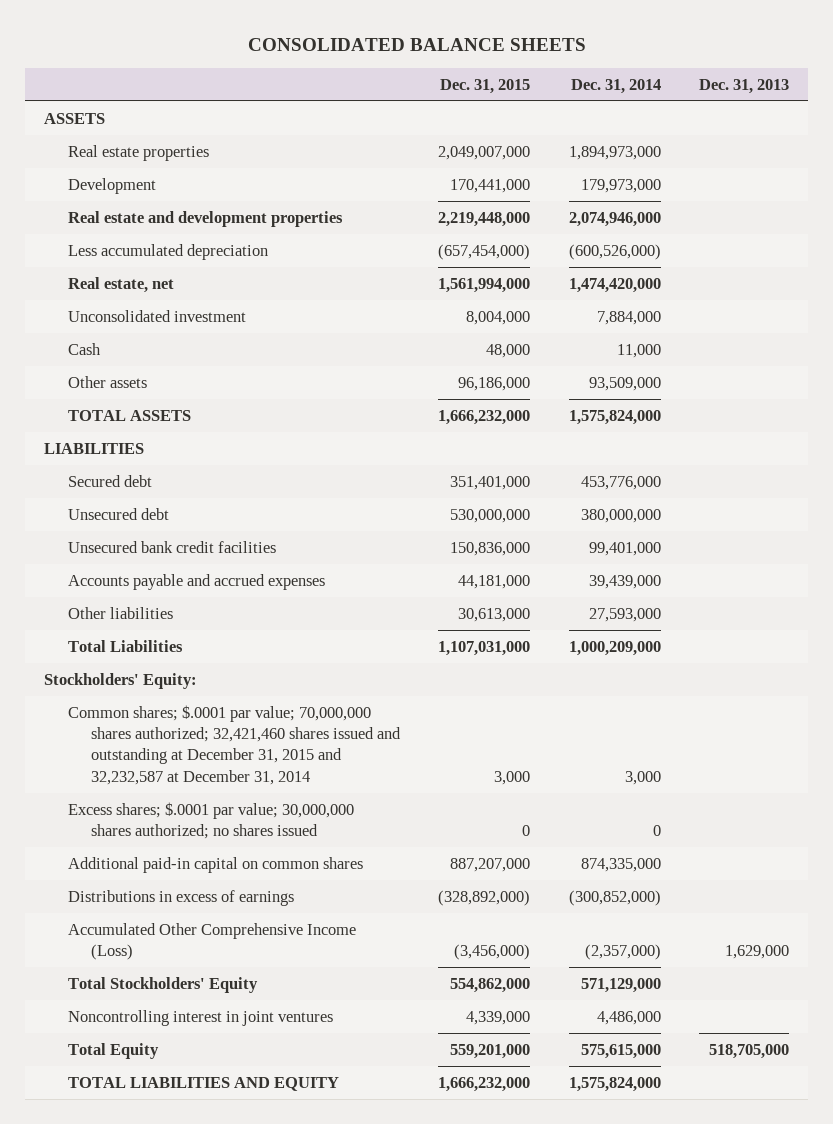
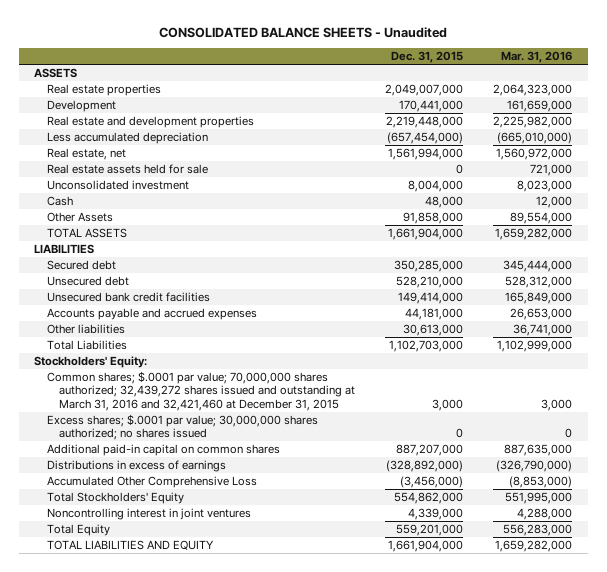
- CONSOLIDATED BALANCE SHEETS
+ CONSOLIDATED BALANCE SHEETS - Unaudited
- | Dec. 31, 2015 | Dec. 31, 2014 | Dec. 31, 2013
+ | Dec. 31, 2015 | Mar. 31, 2016
+ Real estate assets held for sale | 0 | 721,000
- Other assets | 96,186,000 | 93,509,000 |
- TOTAL ASSETS | 1,666,232,000 | 1,575,824,000 |
+ Other Assets | 91,858,000 | 89,554,000
+ TOTAL ASSETS | 1,661,904,000 | 1,659,282,000
- Secured debt | 351,401,000 | 453,776,000 |
- Unsecured debt | 530,000,000 | 380,000,000 |
- Unsecured bank credit facilities | 150,836,000 | 99,401,000 |
+ Secured debt | 350,285,000 | 345,444,000
+ Unsecured debt | 528,210,000 | 528,312,000
+ Unsecured bank credit facilities | 149,414,000 | 165,849,000
- Total Liabilities | 1,107,031,000 | 1,000,209,000 |
+ Total Liabilities | 1,102,703,000 | 1,102,999,000
- Common shares; $.0001 par value; 70,000,000 shares authorized; 32,421,460 shares issued and outstanding at December 31, 2015 and 32,232,587 at December 31, 2014 | 3,000 | 3,000 |
+ Common shares; $.0001 par value; 70,000,000 shares authorized; 32,439,272 shares issued and outstanding at March 31, 2016 and 32,421,460 at December 31, 2015 | 3,000 | 3,000
- Accumulated Other Comprehensive Income (Loss) | (3,456,000) | (2,357,000) | 1,629,000
+ Accumulated Other Comprehensive Loss | (3,456,000) | (8,853,000)
- TOTAL LIABILITIES AND EQUITY | 1,666,232,000 | 1,575,824,000 |
+ TOTAL LIABILITIES AND EQUITY | 1,661,904,000 | 1,659,282,000

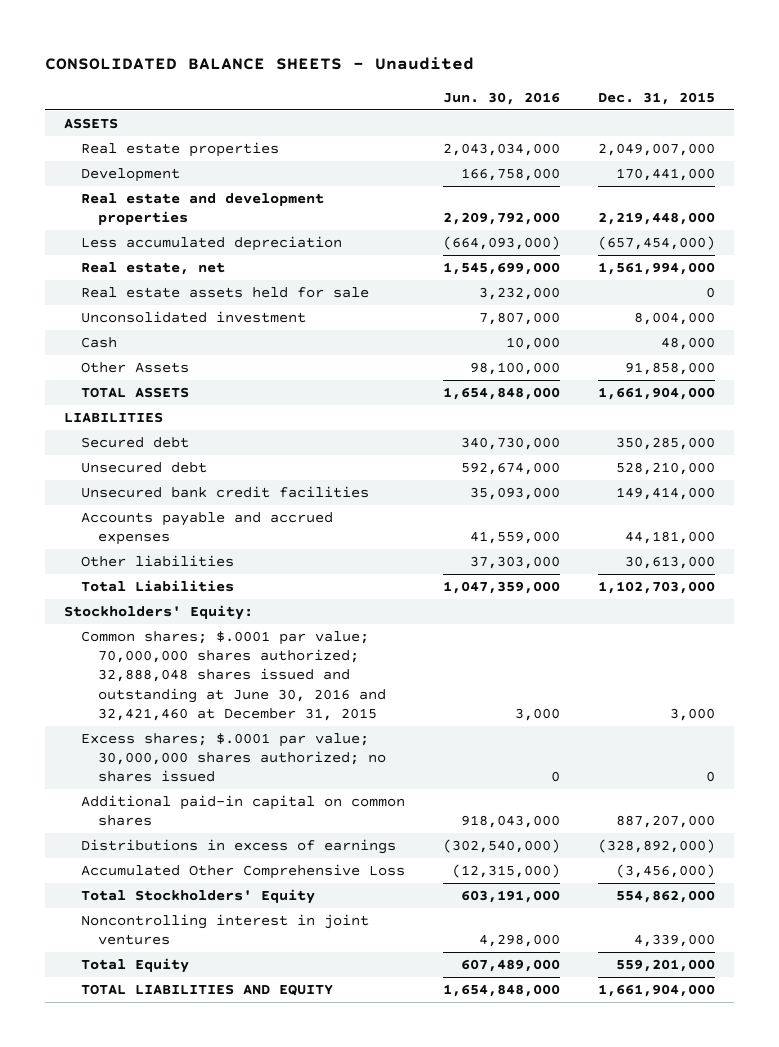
- | Dec. 31, 2015 | Mar. 31, 2016
+ | Jun. 30, 2016 | Dec. 31, 2015
- Common shares; $.0001 par value; 70,000,000 shares authorized; 32,439,272 shares issued and outstanding at March 31, 2016 and 32,421,460 at December 31, 2015 | 3,000 | 3,000
+ Common shares; $.0001 par value; 70,000,000 shares authorized; 32,888,048 shares issued and outstanding at June 30, 2016 and 32,421,460 at December 31, 2015 | 3,000 | 3,000

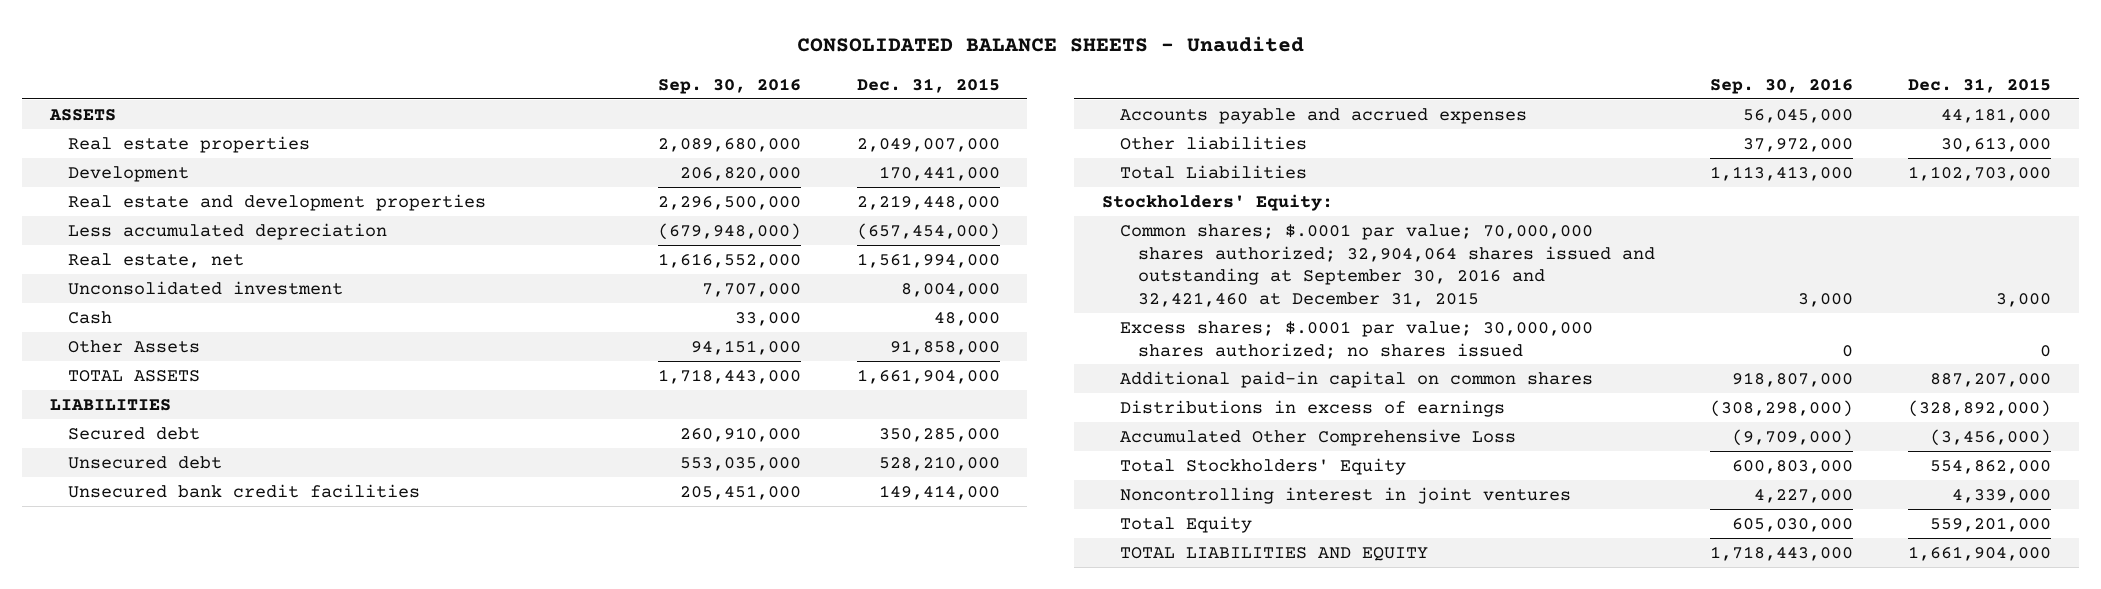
- | Jun. 30, 2016 | Dec. 31, 2015
+ | Sep. 30, 2016 | Dec. 31, 2015
- Real estate assets held for sale | 3,232,000 | 0
- Common shares; $.0001 par value; 70,000,000 shares authorized; 32,888,048 shares issued and outstanding at June 30, 2016 and 32,421,460 at December 31, 2015 | 3,000 | 3,000
+ Common shares; $.0001 par value; 70,000,000 shares authorized; 32,904,064 shares issued and outstanding at September 30, 2016 and 32,421,460 at December 31, 2015 | 3,000 | 3,000

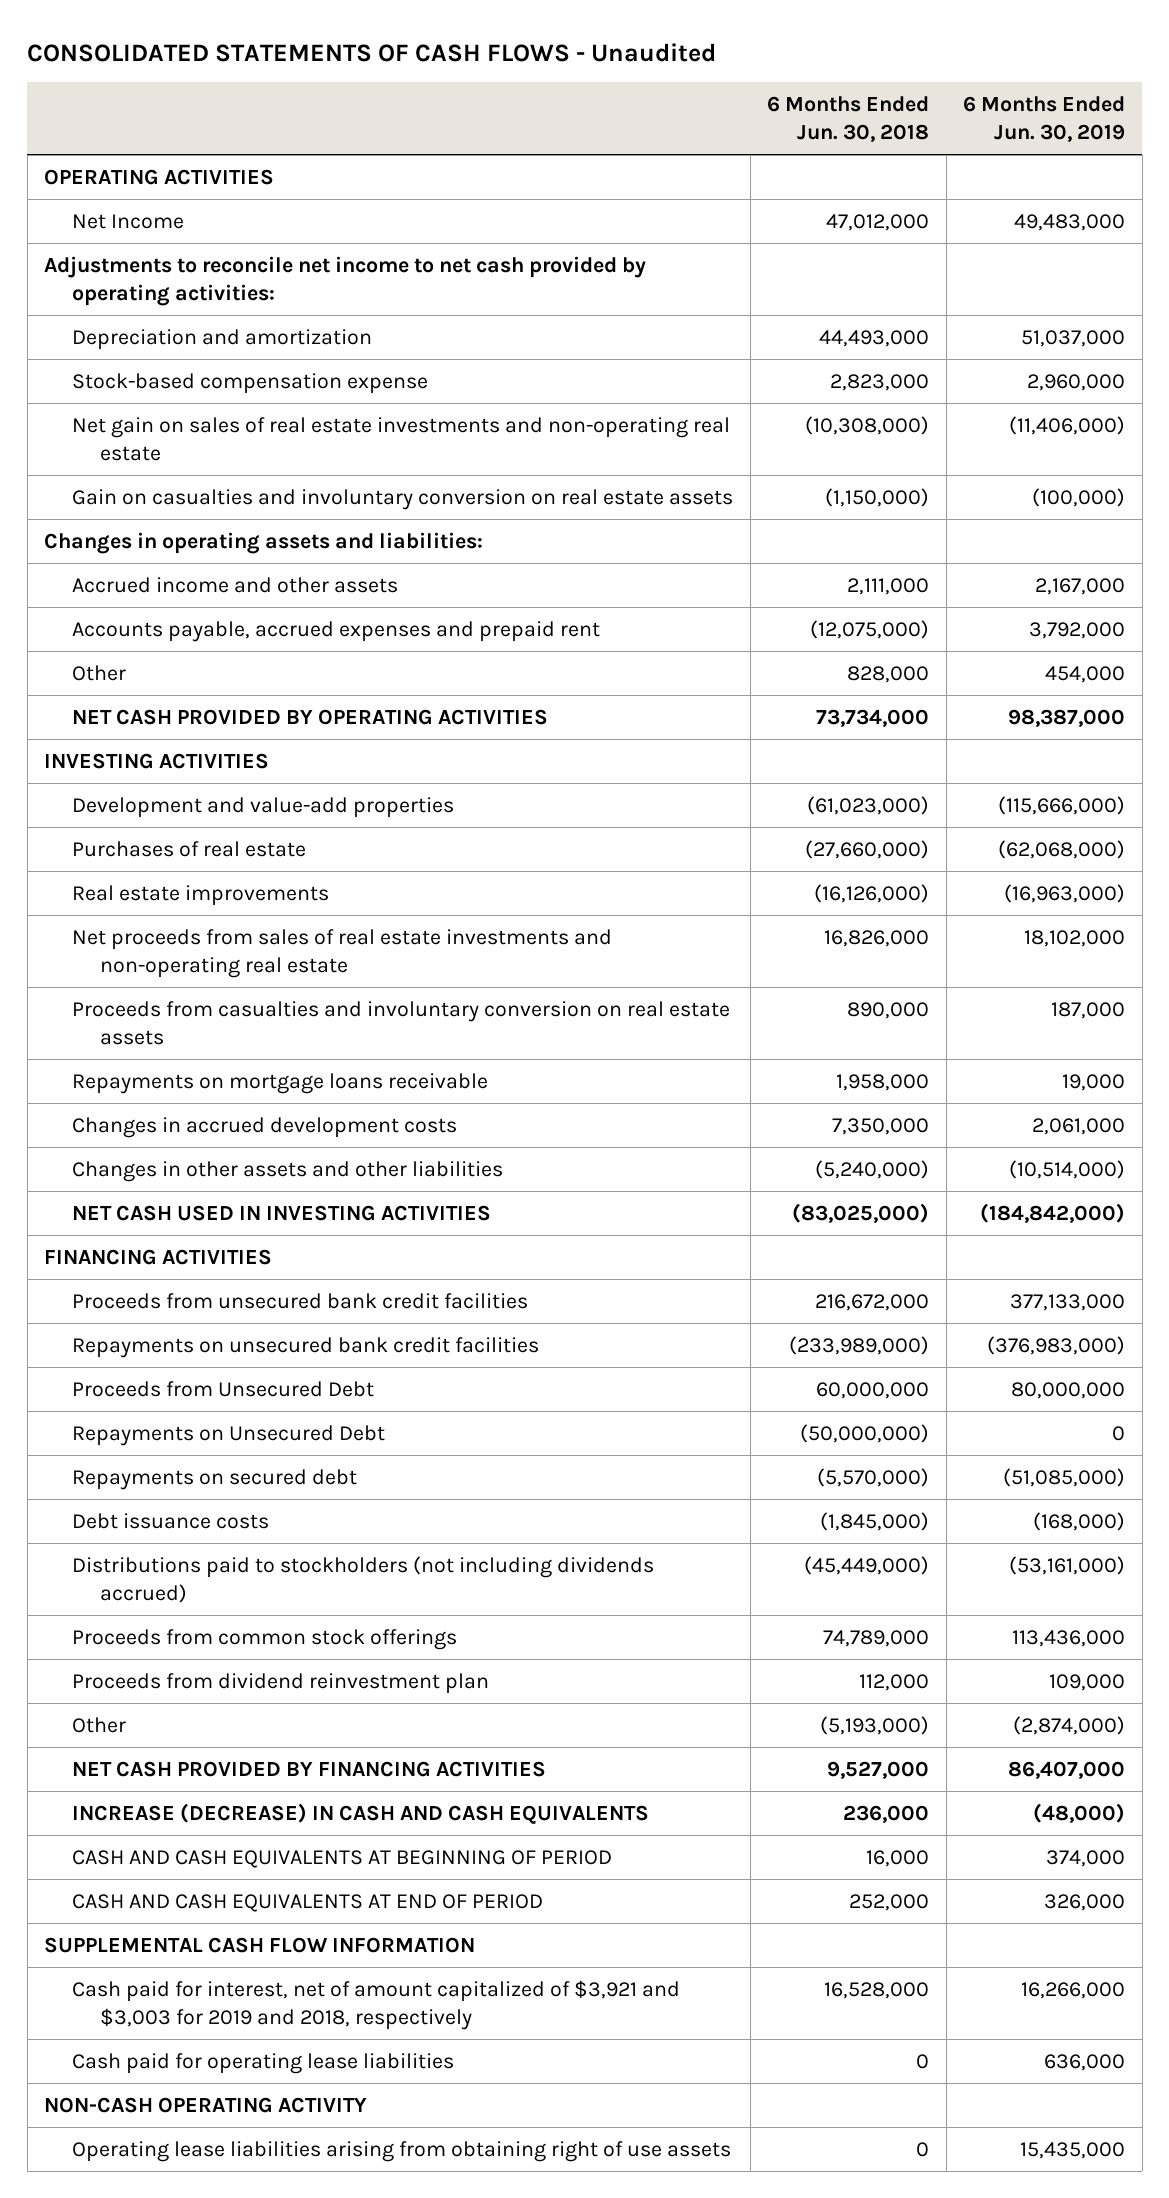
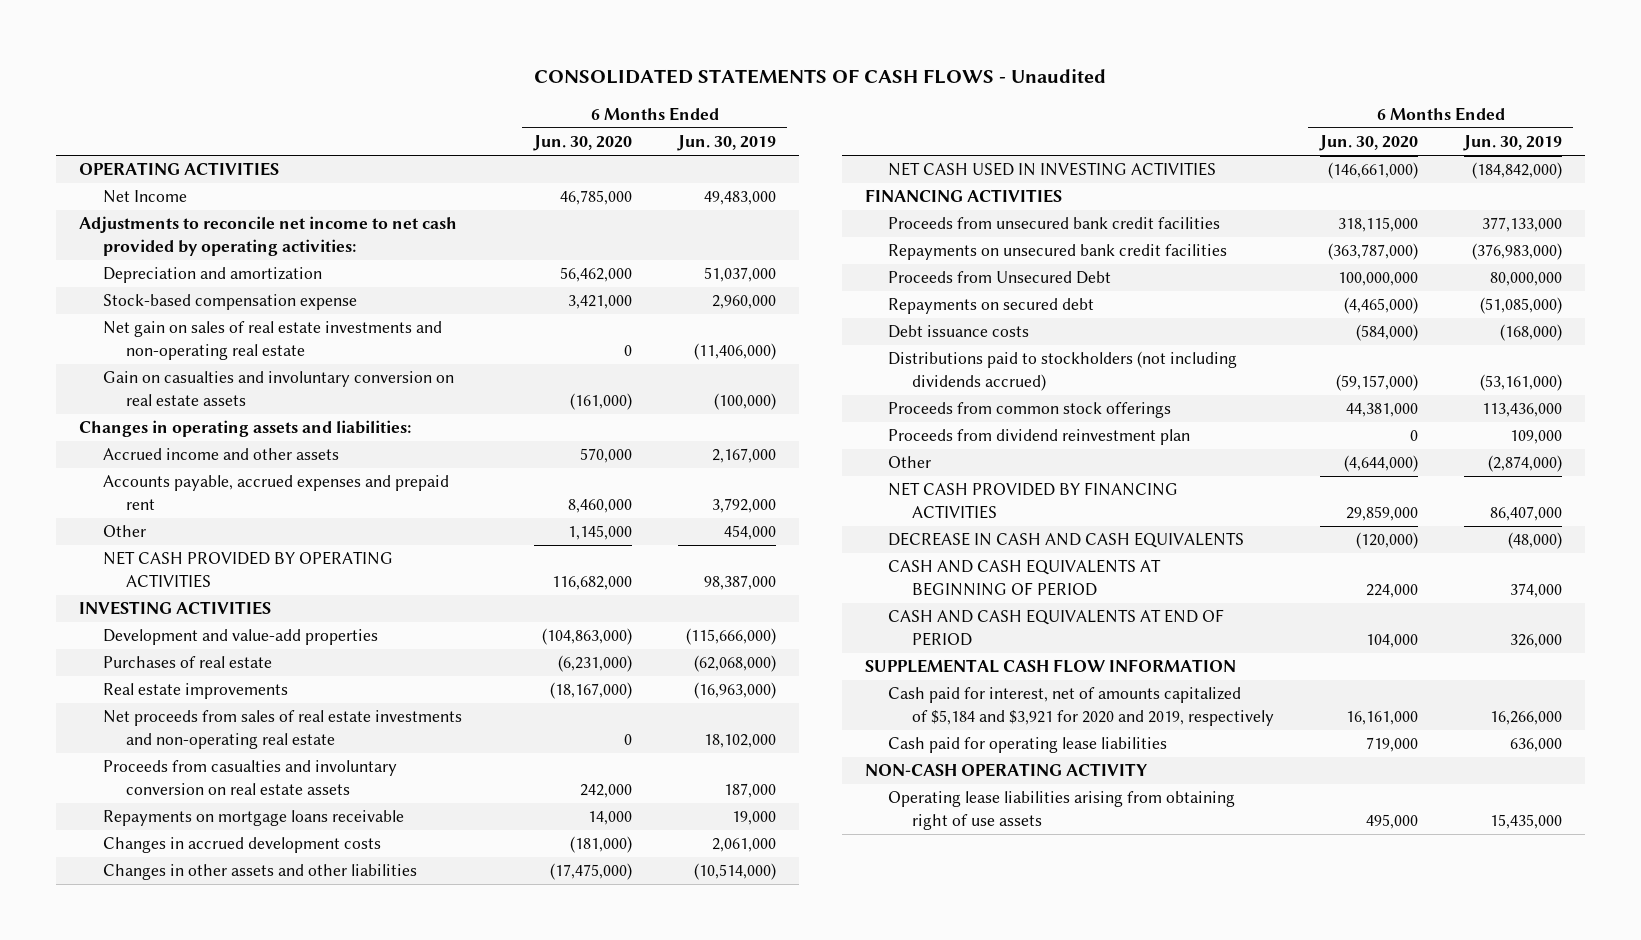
- | 6 Months Ended Jun. 30, 2018 | 6 Months Ended Jun. 30, 2019
+ | 6 Months Ended Jun. 30, 2020 | 6 Months Ended Jun. 30, 2019
- Repayments on Unsecured Debt | (50,000,000) | 0
- INCREASE (DECREASE) IN CASH AND CASH EQUIVALENTS | 236,000 | (48,000)
+ DECREASE IN CASH AND CASH EQUIVALENTS | (120,000) | (48,000)
- Cash paid for interest, net of amount capitalized of $3,921 and $3,003 for 2019 and 2018, respectively | 16,528,000 | 16,266,000
+ Cash paid for interest, net of amounts capitalized of $5,184 and $3,921 for 2020 and 2019, respectively | 16,161,000 | 16,266,000

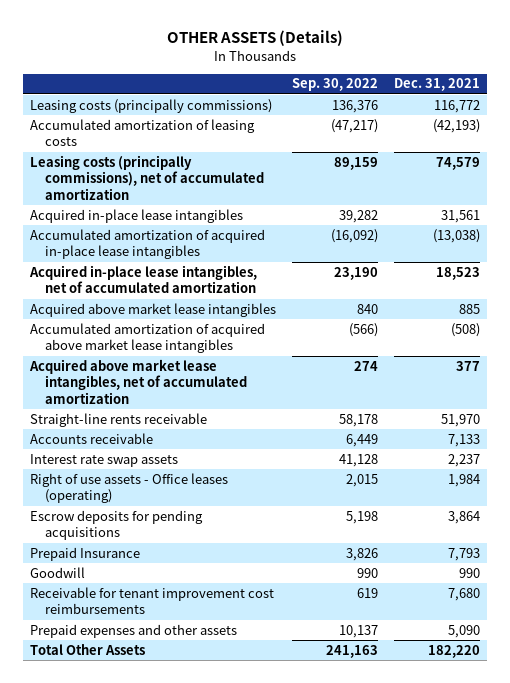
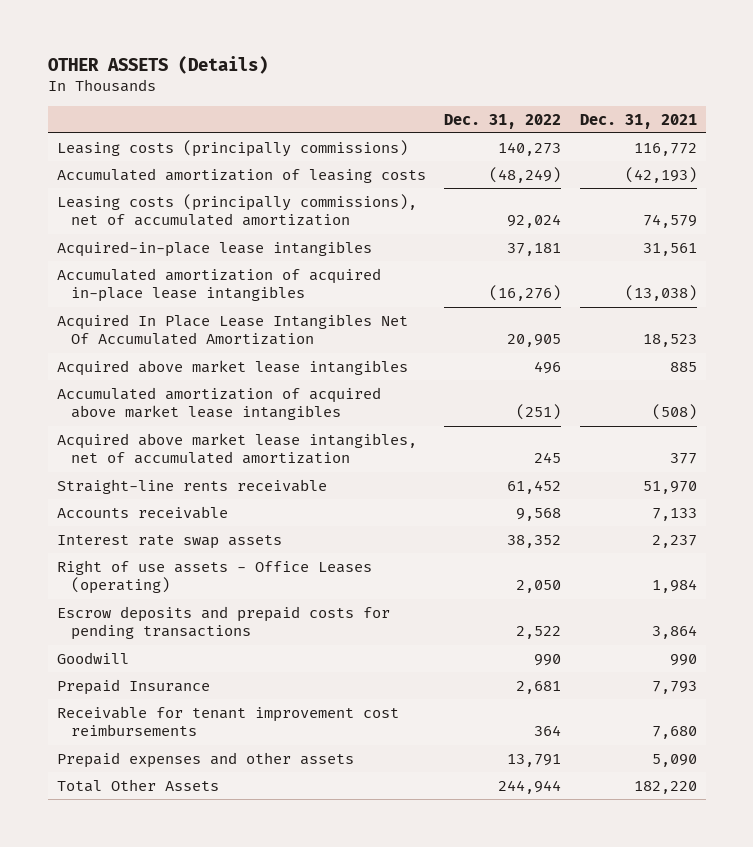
- | Sep. 30, 2022 | Dec. 31, 2021
+ | Dec. 31, 2022 | Dec. 31, 2021
- Acquired in-place lease intangibles | 39,282 | 31,561
+ Acquired-in-place lease intangibles | 37,181 | 31,561
- Acquired in-place lease intangibles, net of accumulated amortization | 23,190 | 18,523
+ Acquired In Place Lease Intangibles Net Of Accumulated Amortization | 20,905 | 18,523
- Right of use assets - Office leases (operating) | 2,015 | 1,984
- Escrow deposits for pending acquisitions | 5,198 | 3,864
+ Right of use assets - Office Leases (operating) | 2,050 | 1,984
+ Escrow deposits and prepaid costs for pending transactions | 2,522 | 3,864
moved down: Prepaid Insurance | 2,681 | 7,793

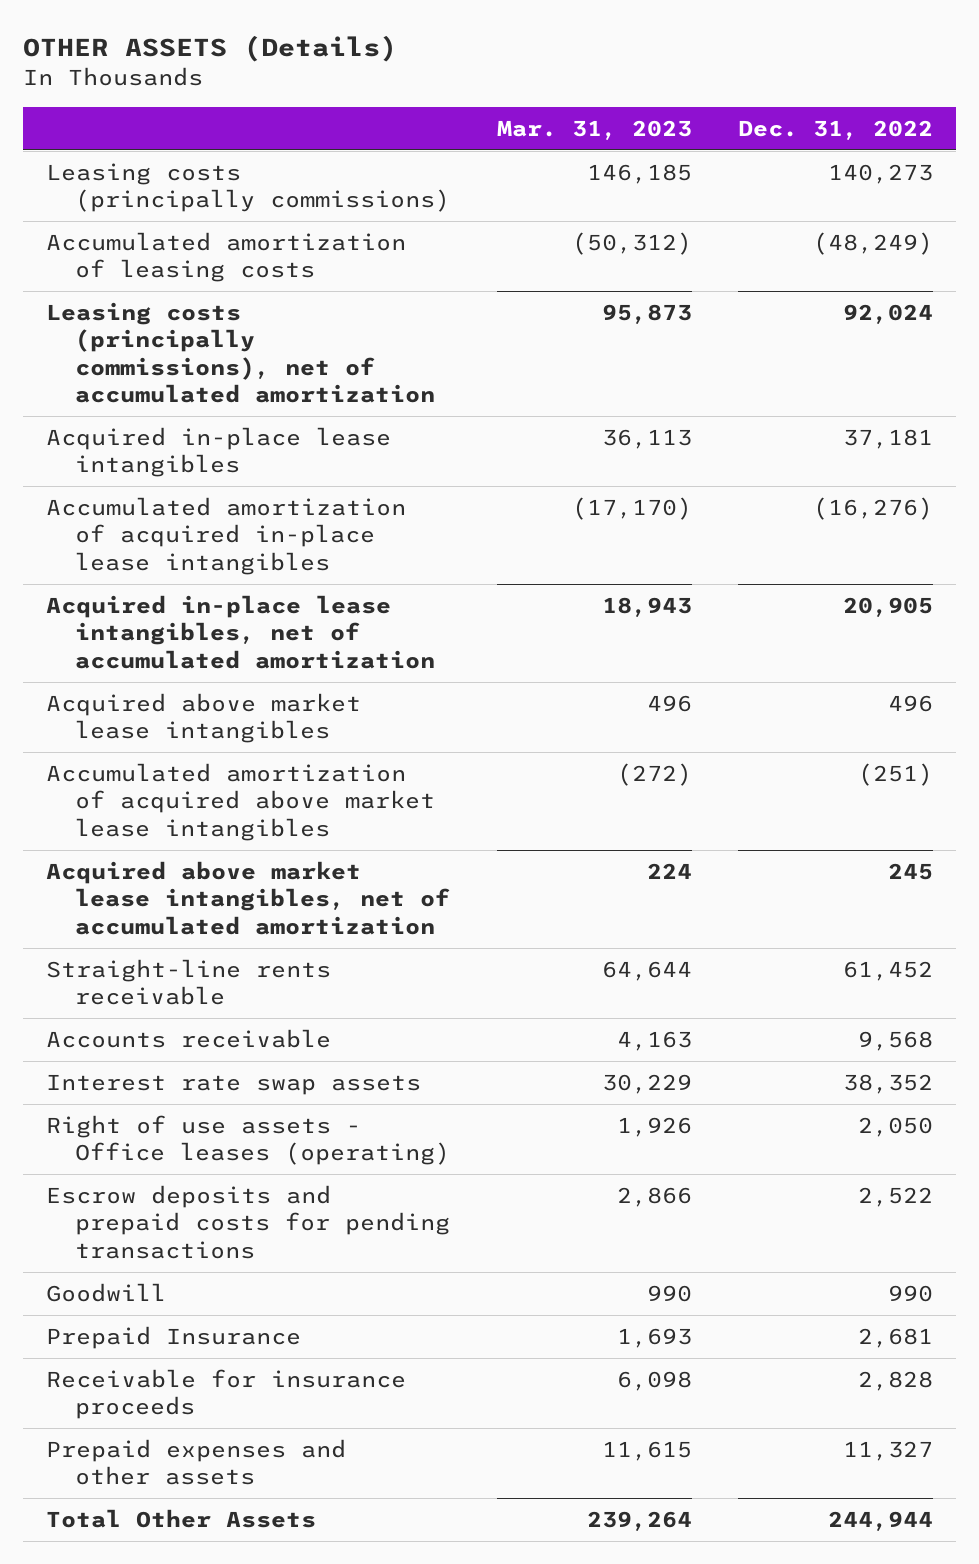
- | Dec. 31, 2022 | Dec. 31, 2021
+ | Mar. 31, 2023 | Dec. 31, 2022
- Acquired-in-place lease intangibles | 37,181 | 31,561
+ Acquired in-place lease intangibles | 36,113 | 37,181
- Acquired In Place Lease Intangibles Net Of Accumulated Amortization | 20,905 | 18,523
+ Acquired in-place lease intangibles, net of accumulated amortization | 18,943 | 20,905
- Right of use assets - Office Leases (operating) | 2,050 | 1,984
+ Right of use assets - Office leases (operating) | 1,926 | 2,050
- Receivable for tenant improvement cost reimbursements | 364 | 7,680
- Prepaid expenses and other assets | 13,791 | 5,090
+ Receivable for insurance proceeds | 6,098 | 2,828
+ Prepaid expenses and other assets | 11,615 | 11,327

